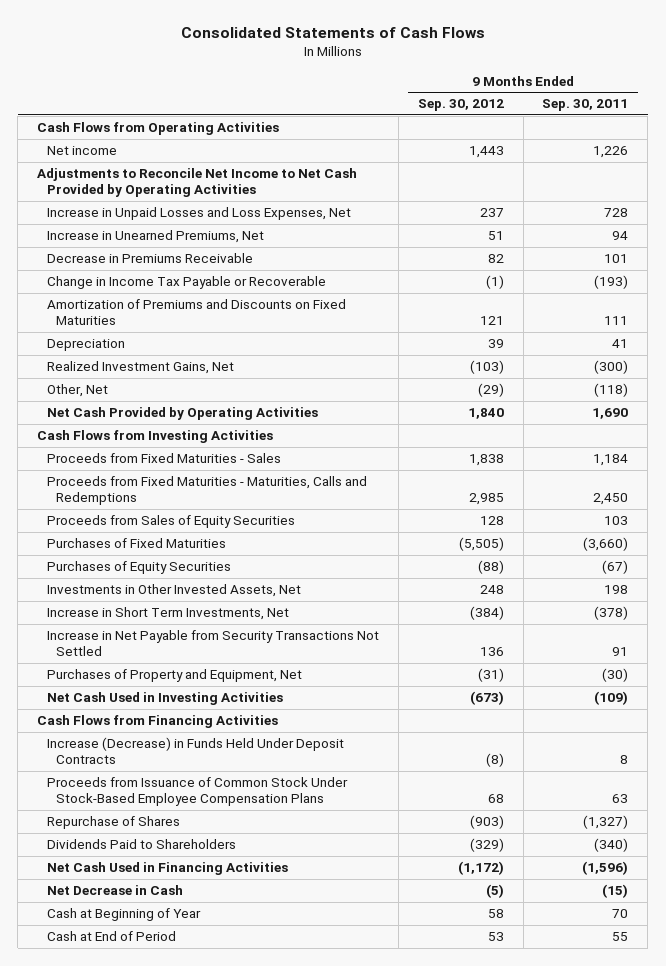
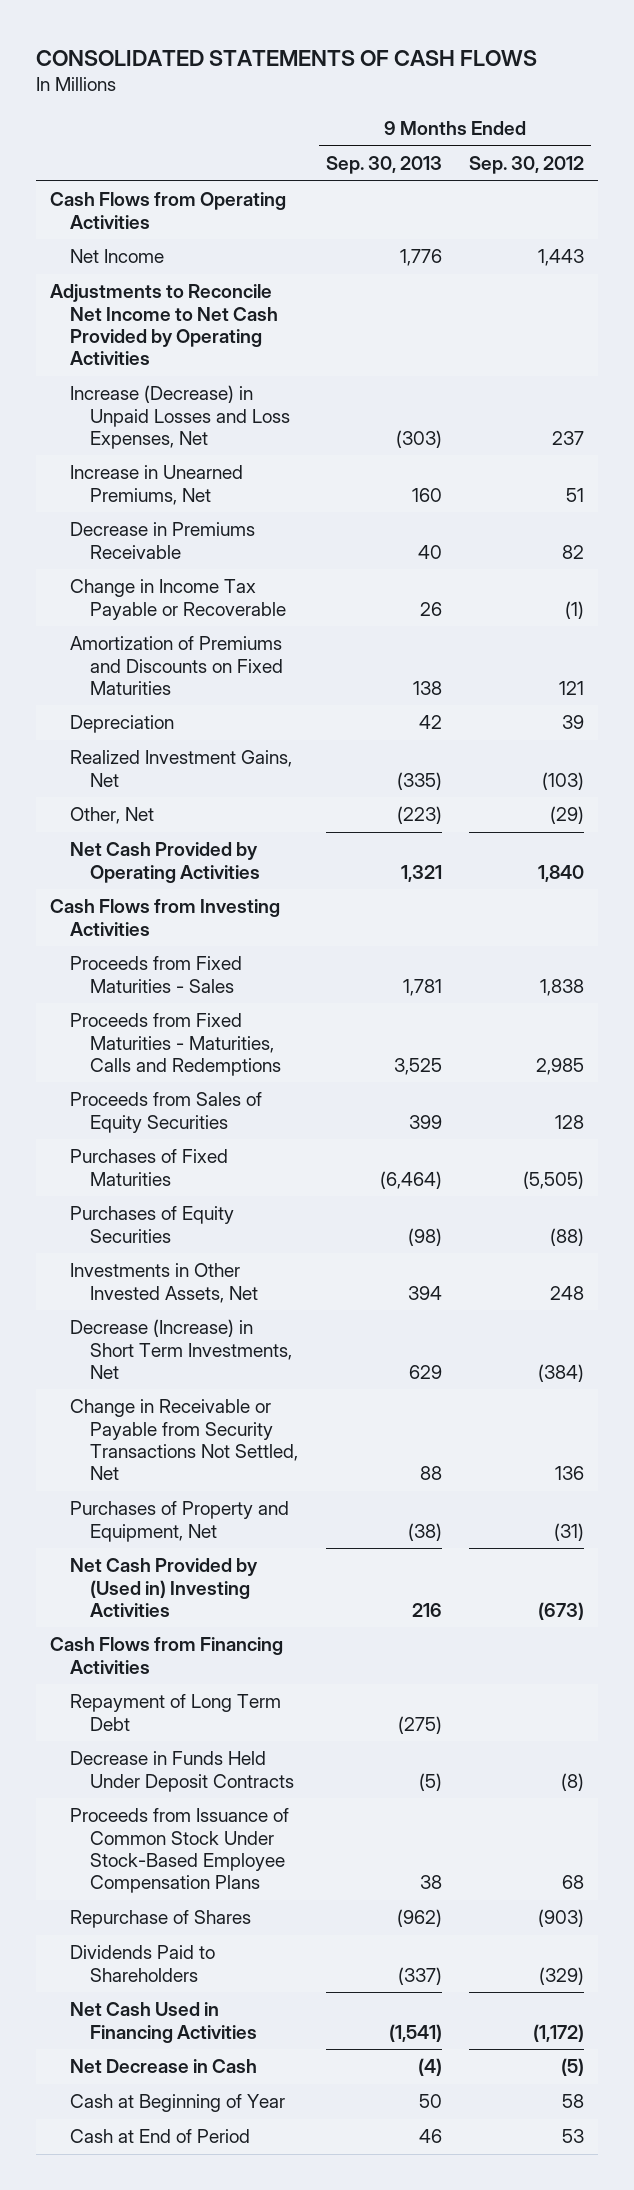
- Consolidated Statements of Cash Flows
+ CONSOLIDATED STATEMENTS OF CASH FLOWS
- | 9 Months Ended Sep. 30, 2012 | 9 Months Ended Sep. 30, 2011
+ | 9 Months Ended Sep. 30, 2013 | 9 Months Ended Sep. 30, 2012
- Net income | 1,443 | 1,226
+ Net Income | 1,776 | 1,443
- Increase in Unpaid Losses and Loss Expenses, Net | 237 | 728
+ Increase (Decrease) in Unpaid Losses and Loss Expenses, Net | (303) | 237
- Increase in Short Term Investments, Net | (384) | (378)
- Increase in Net Payable from Security Transactions Not Settled | 136 | 91
+ Decrease (Increase) in Short Term Investments, Net | 629 | (384)
+ Change in Receivable or Payable from Security Transactions Not Settled, Net | 88 | 136
- Net Cash Used in Investing Activities | (673) | (109)
+ Net Cash Provided by (Used in) Investing Activities | 216 | (673)
- Increase (Decrease) in Funds Held Under Deposit Contracts | (8) | 8
+ Repayment of Long Term Debt | (275) |
+ Decrease in Funds Held Under Deposit Contracts | (5) | (8)

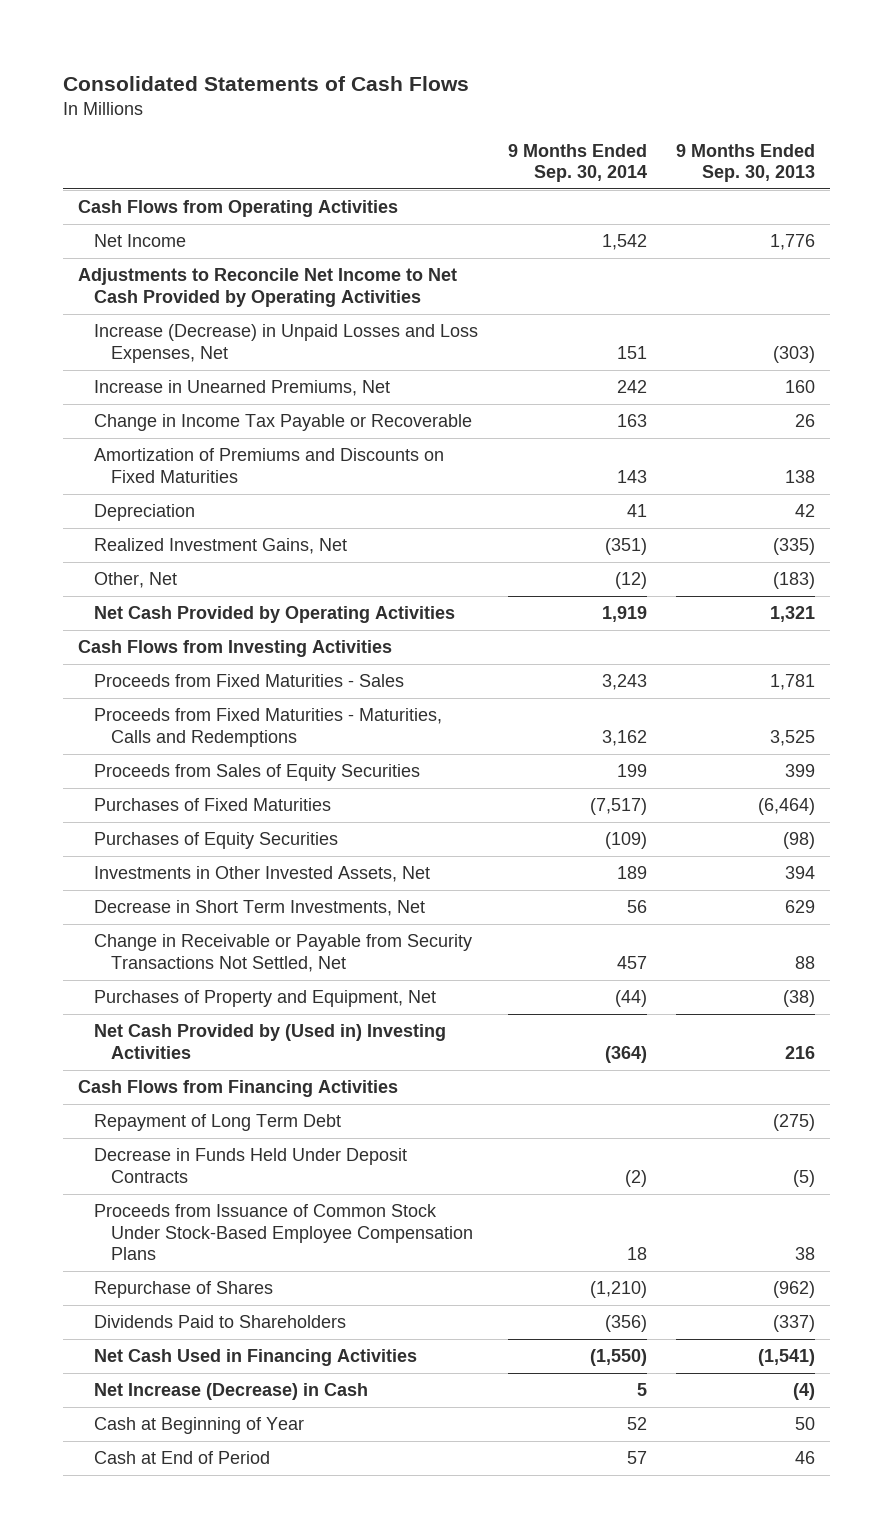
- CONSOLIDATED STATEMENTS OF CASH FLOWS
+ Consolidated Statements of Cash Flows
- | 9 Months Ended Sep. 30, 2013 | 9 Months Ended Sep. 30, 2012
+ | 9 Months Ended Sep. 30, 2014 | 9 Months Ended Sep. 30, 2013
- Decrease in Premiums Receivable | 40 | 82
- Other, Net | (223) | (29)
+ Other, Net | (12) | (183)
- Decrease (Increase) in Short Term Investments, Net | 629 | (384)
+ Decrease in Short Term Investments, Net | 56 | 629
- Net Decrease in Cash | (4) | (5)
+ Net Increase (Decrease) in Cash | 5 | (4)

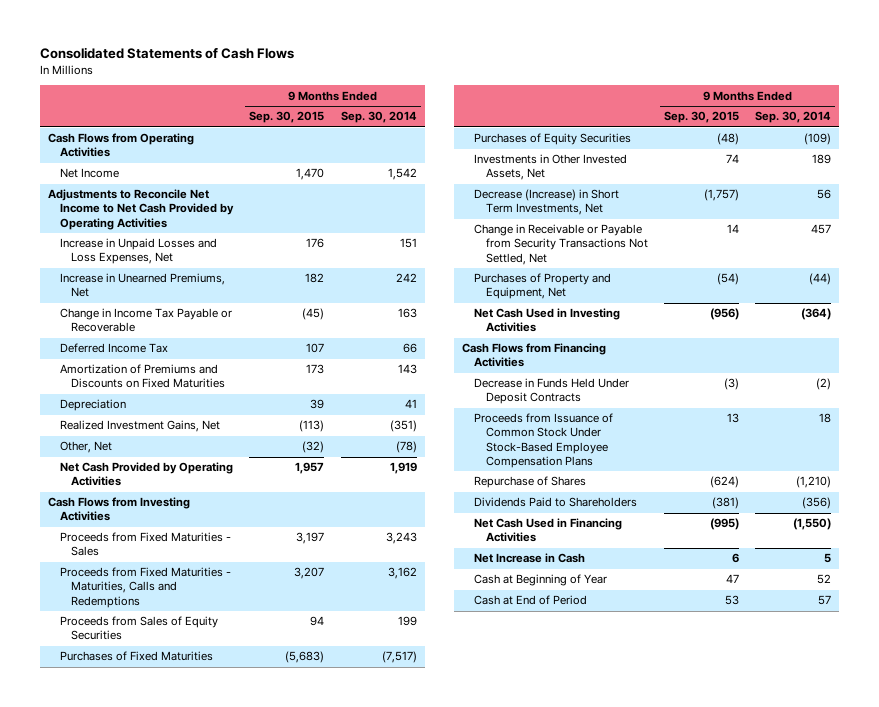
- | 9 Months Ended Sep. 30, 2014 | 9 Months Ended Sep. 30, 2013
+ | 9 Months Ended Sep. 30, 2015 | 9 Months Ended Sep. 30, 2014
- Increase (Decrease) in Unpaid Losses and Loss Expenses, Net | 151 | (303)
+ Increase in Unpaid Losses and Loss Expenses, Net | 176 | 151
+ Deferred Income Tax | 107 | 66
- Other, Net | (12) | (183)
+ Other, Net | (32) | (78)
- Decrease in Short Term Investments, Net | 56 | 629
+ Decrease (Increase) in Short Term Investments, Net | (1,757) | 56
- Net Cash Provided by (Used in) Investing Activities | (364) | 216
+ Net Cash Used in Investing Activities | (956) | (364)
- Repayment of Long Term Debt | | (275)
- Net Increase (Decrease) in Cash | 5 | (4)
+ Net Increase in Cash | 6 | 5

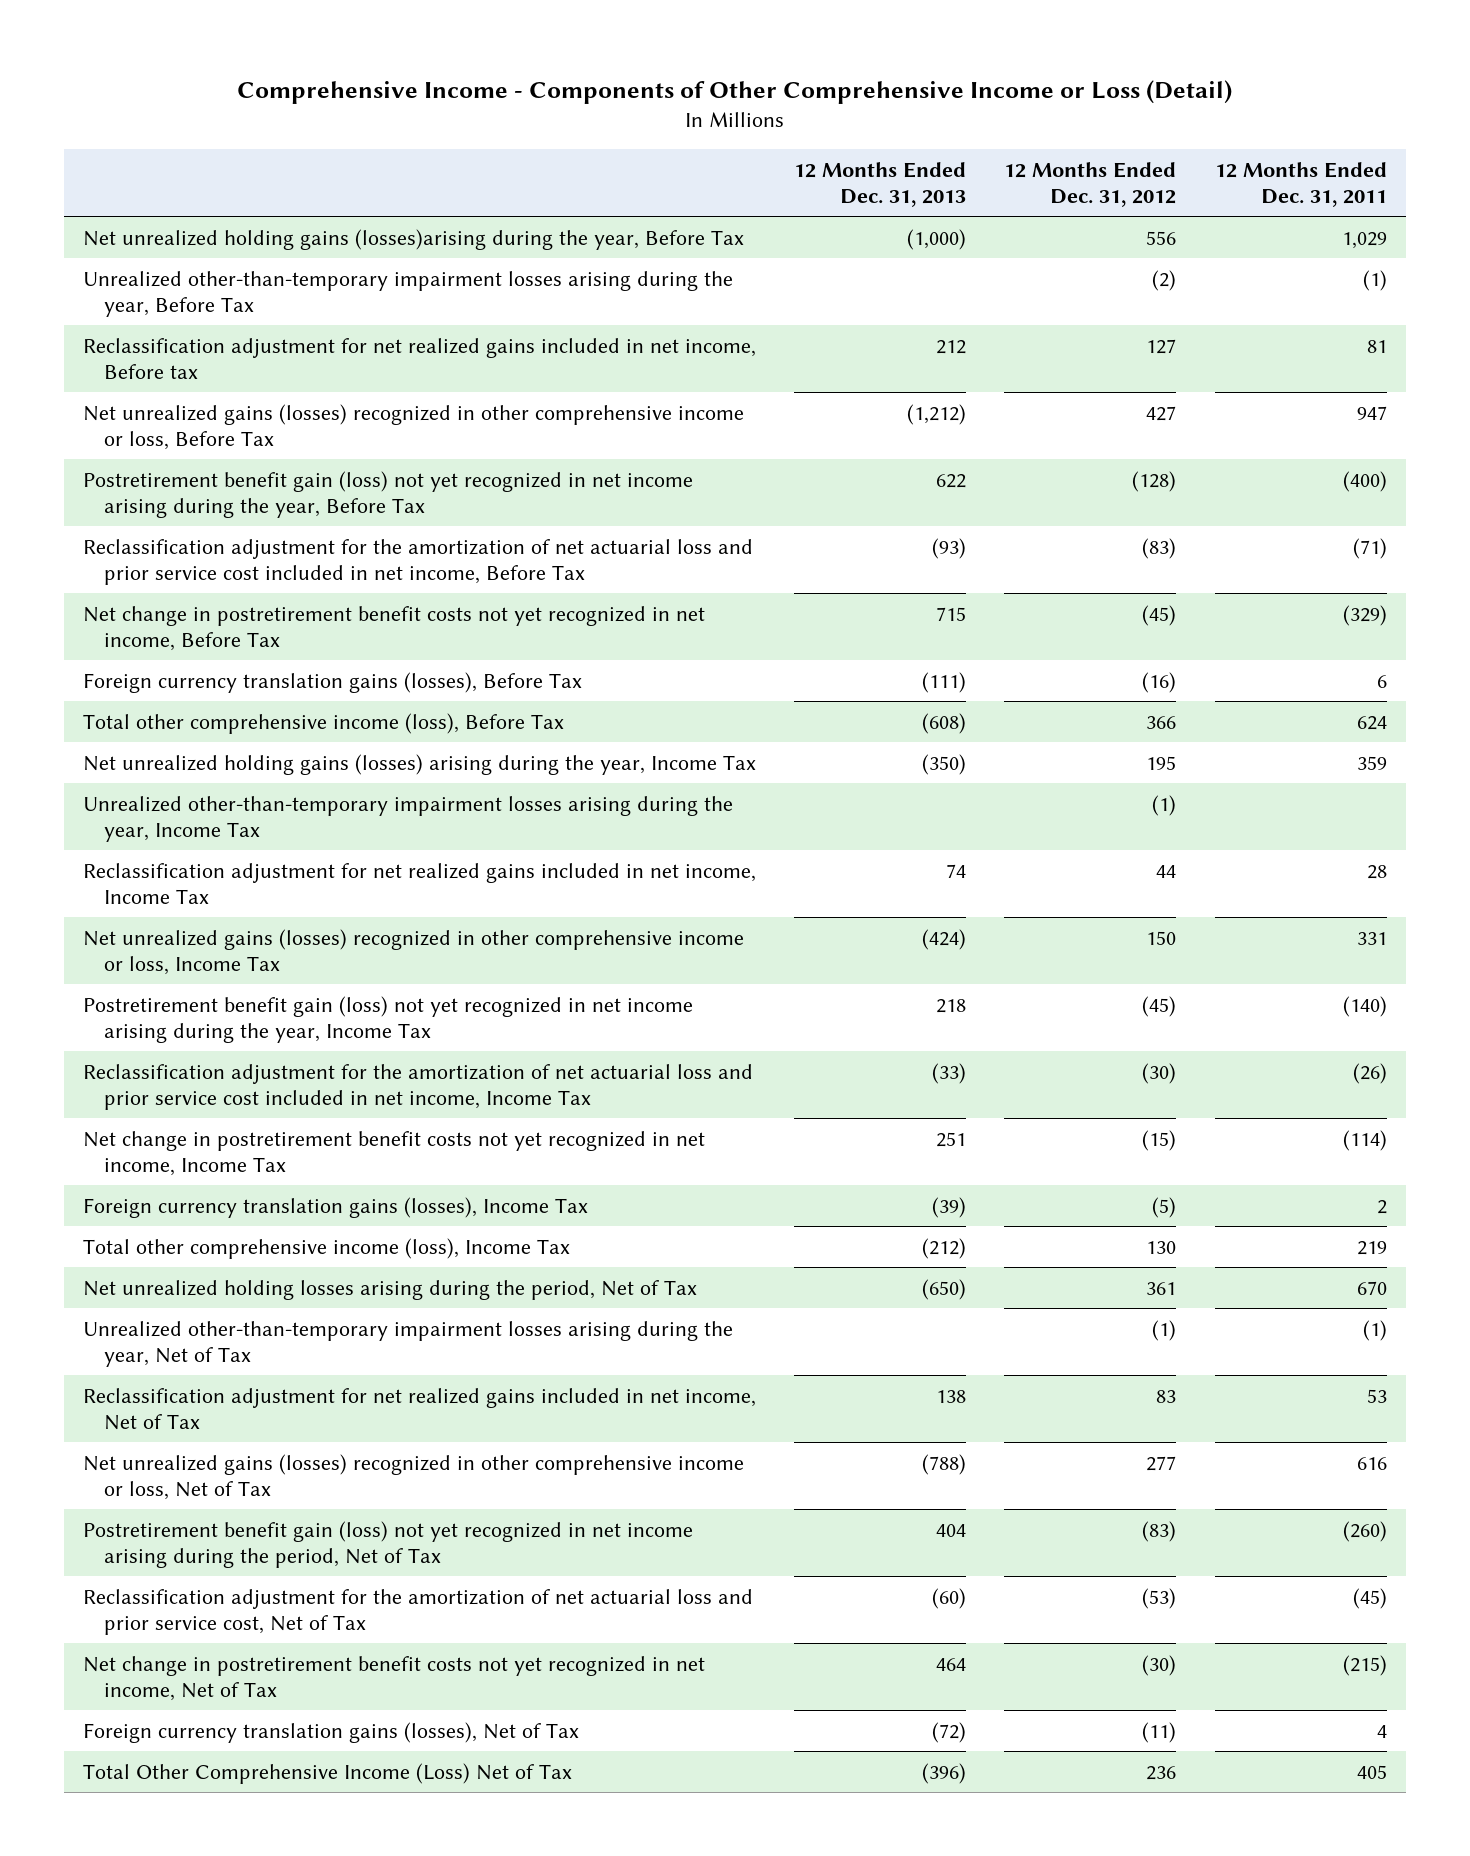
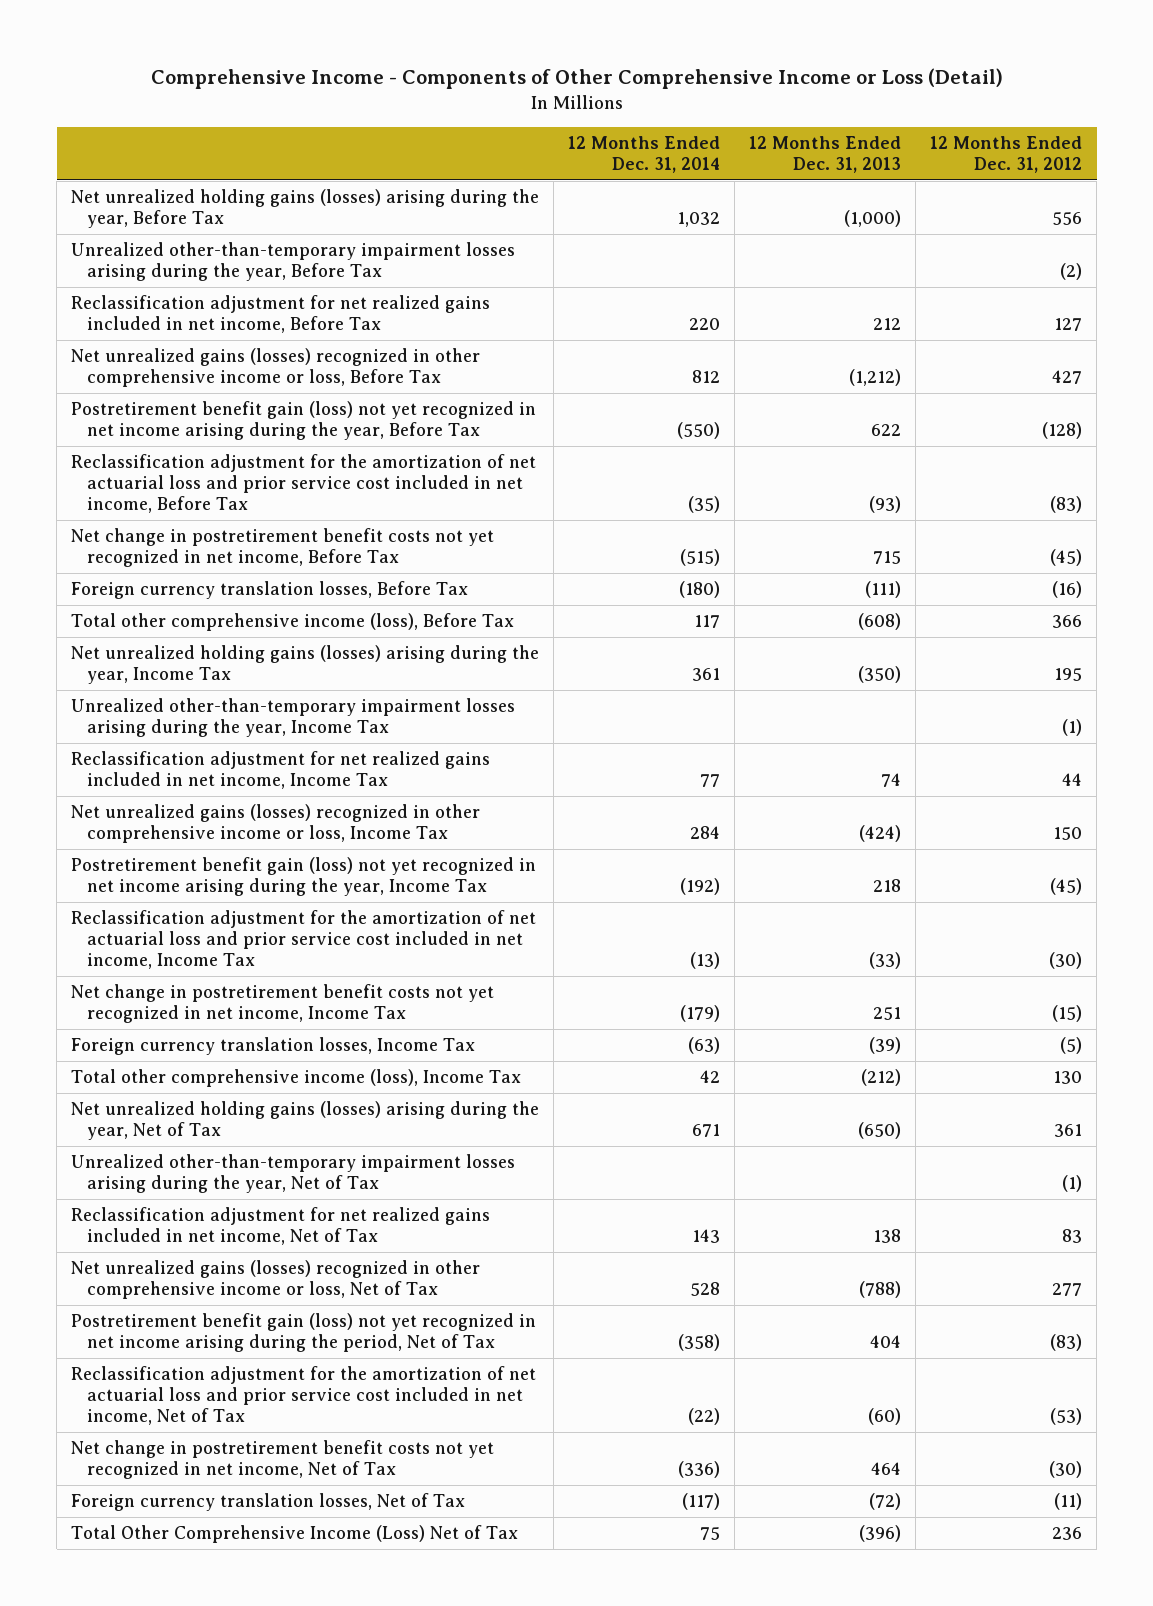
- | 12 Months Ended Dec. 31, 2013 | 12 Months Ended Dec. 31, 2012 | 12 Months Ended Dec. 31, 2011
+ | 12 Months Ended Dec. 31, 2014 | 12 Months Ended Dec. 31, 2013 | 12 Months Ended Dec. 31, 2012
- Net unrealized holding gains (losses)arising during the year, Before Tax | (1,000) | 556 | 1,029
+ Net unrealized holding gains (losses) arising during the year, Before Tax | 1,032 | (1,000) | 556
- Reclassification adjustment for net realized gains included in net income, Before tax | 212 | 127 | 81
+ Reclassification adjustment for net realized gains included in net income, Before Tax | 220 | 212 | 127
- Foreign currency translation gains (losses), Before Tax | (111) | (16) | 6
+ Foreign currency translation losses, Before Tax | (180) | (111) | (16)
- Foreign currency translation gains (losses), Income Tax | (39) | (5) | 2
+ Foreign currency translation losses, Income Tax | (63) | (39) | (5)
- Net unrealized holding losses arising during the period, Net of Tax | (650) | 361 | 670
+ Net unrealized holding gains (losses) arising during the year, Net of Tax | 671 | (650) | 361
- Reclassification adjustment for the amortization of net actuarial loss and prior service cost, Net of Tax | (60) | (53) | (45)
+ Reclassification adjustment for the amortization of net actuarial loss and prior service cost included in net income, Net of Tax | (22) | (60) | (53)
- Foreign currency translation gains (losses), Net of Tax | (72) | (11) | 4
+ Foreign currency translation losses, Net of Tax | (117) | (72) | (11)

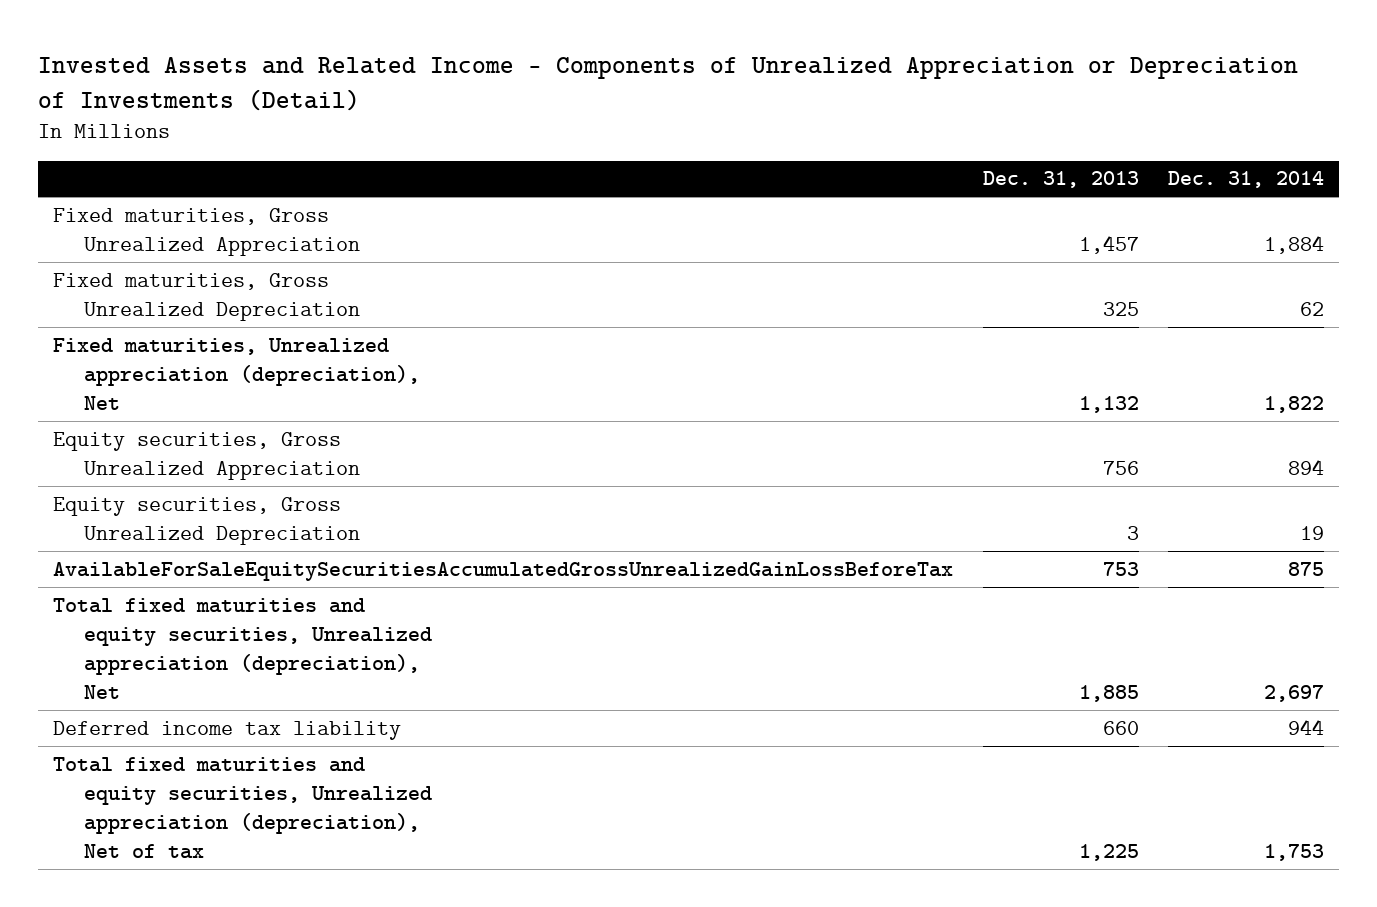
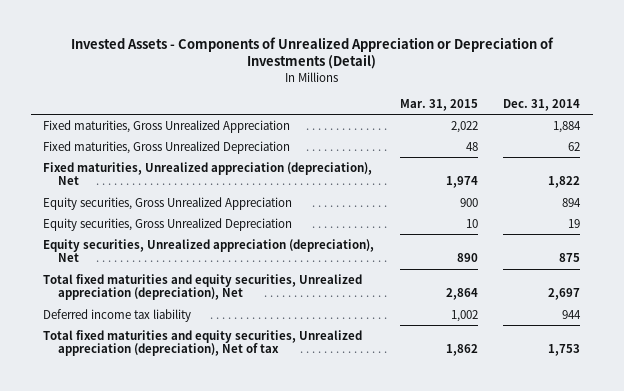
- Invested Assets and Related Income - Components of Unrealized Appreciation or Depreciation of Investments (Detail)
+ Invested Assets - Components of Unrealized Appreciation or Depreciation of Investments (Detail)
- | Dec. 31, 2013 | Dec. 31, 2014
+ | Mar. 31, 2015 | Dec. 31, 2014
- AvailableForSaleEquitySecuritiesAccumulatedGrossUnrealizedGainLossBeforeTax | 753 | 875
+ Equity securities, Unrealized appreciation (depreciation), Net | 890 | 875

